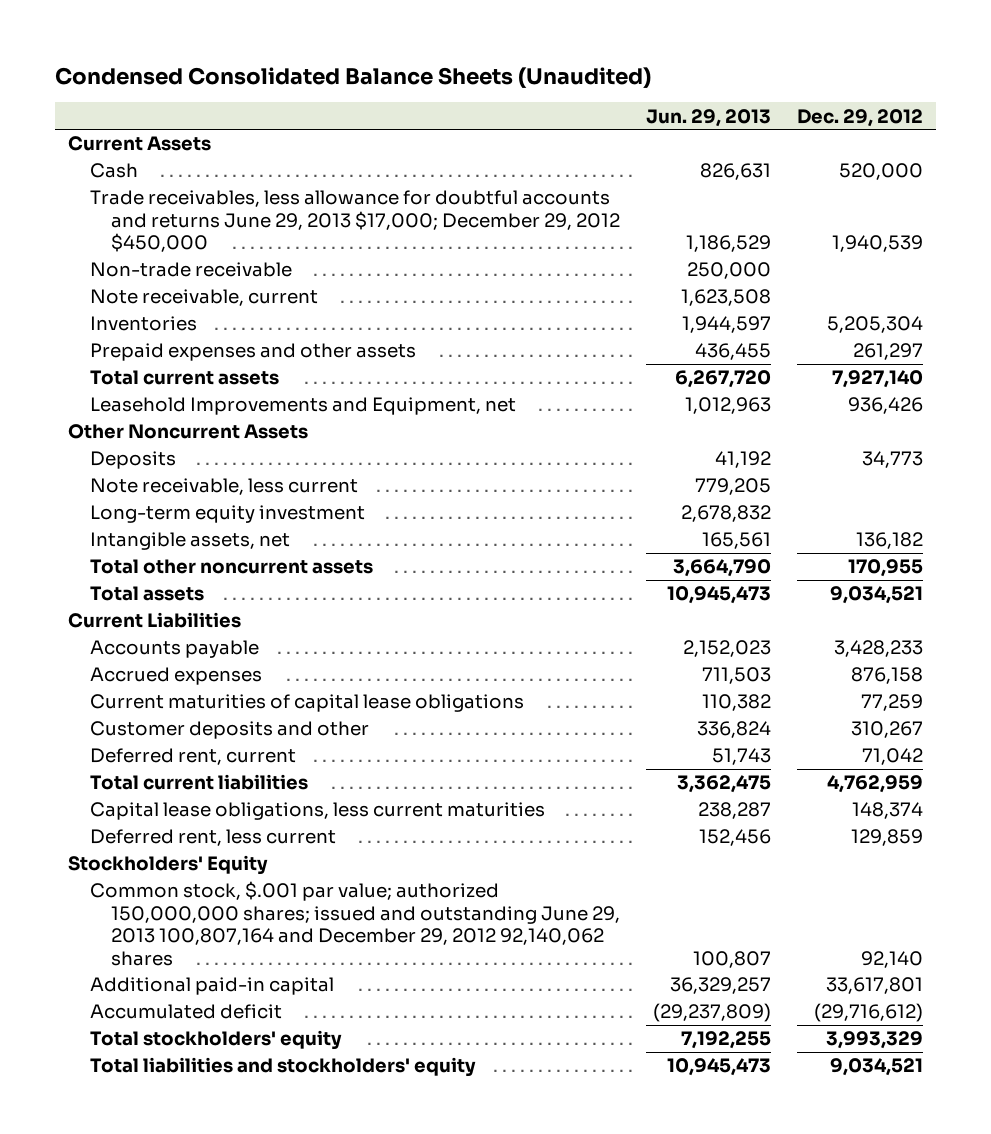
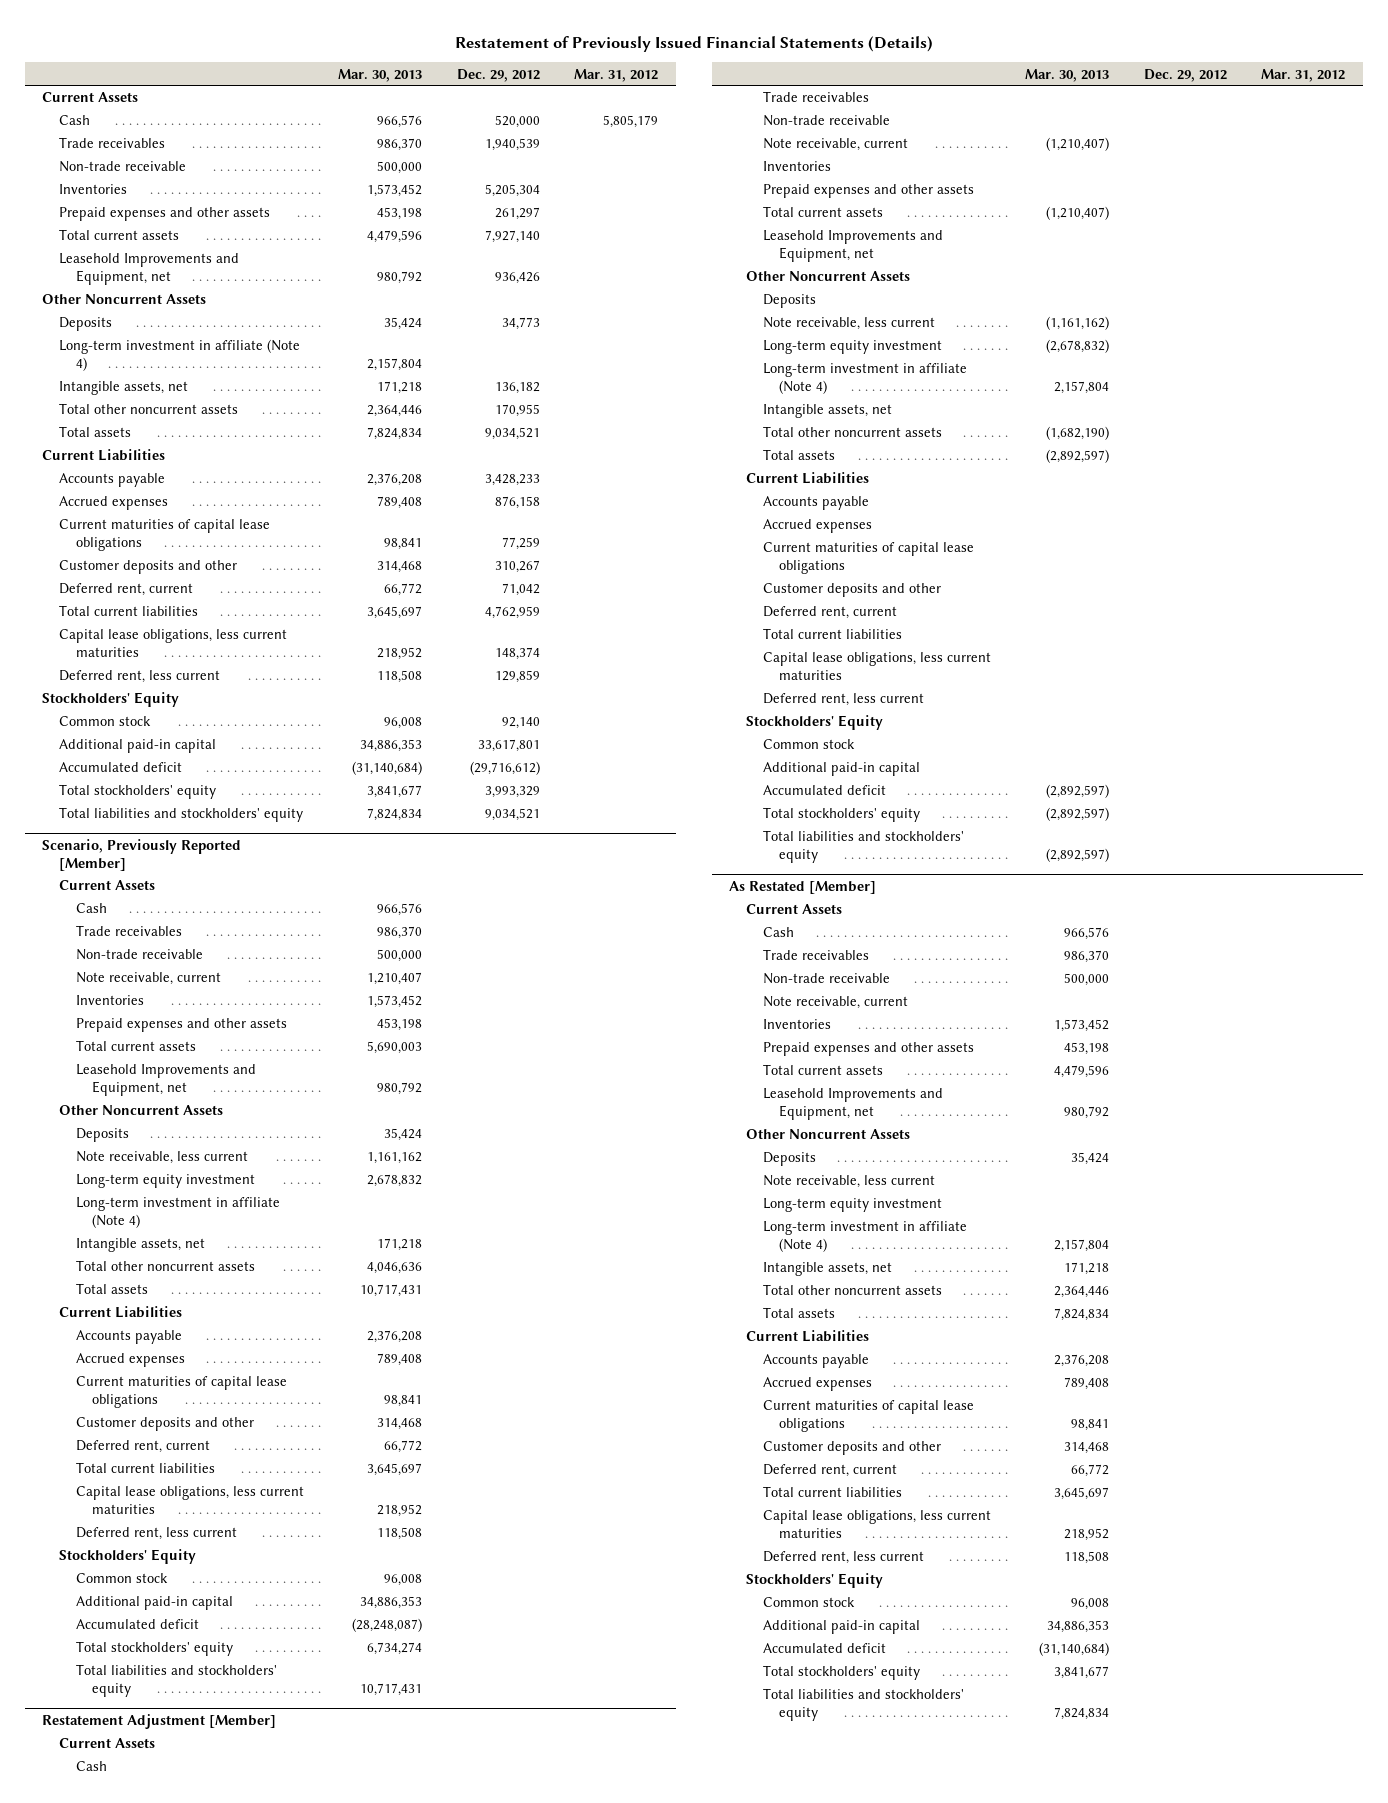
- Condensed Consolidated Balance Sheets (Unaudited)
+ Restatement of Previously Issued Financial Statements (Details)
- | Jun. 29, 2013 | Dec. 29, 2012
+ | Mar. 30, 2013 | Dec. 29, 2012 | Mar. 31, 2012
- Trade receivables, less allowance for doubtful accounts and returns June 29, 2013 $17,000; December 29, 2012 $450,000 | 1,186,529 | 1,940,539
+ Trade receivables | 986,370 | 1,940,539 |
- Note receivable, current | 1,623,508 |
- Note receivable, less current | 779,205 |
- Long-term equity investment | 2,678,832 |
+ Long-term investment in affiliate (Note 4) | 2,157,804 | |
- Common stock, $.001 par value; authorized 150,000,000 shares; issued and outstanding June 29, 2013 100,807,164 and December 29, 2012 92,140,062 shares | 100,807 | 92,140
+ Common stock | 96,008 | 92,140 |
+ Scenario, Previously Reported [Member]
+ Current Assets
+ Cash | 966,576 | |
+ Trade receivables | 986,370 | |
+ Non-trade receivable | 500,000 | |
+ Note receivable, current | 1,210,407 | |
+ Inventories | 1,573,452 | |
+ Prepaid expenses and other assets | 453,198 | |
+ Total current assets | 5,690,003 | |
+ Leasehold Improvements and Equipment, net | 980,792 | |
+ Other Noncurrent Assets
+ Deposits | 35,424 | |
+ Note receivable, less current | 1,161,162 | |
+ Long-term equity investment | 2,678,832 | |
+ Long-term investment in affiliate (Note 4)
+ Intangible assets, net | 171,218 | |
+ Total other noncurrent assets | 4,046,636 | |
+ Total assets | 10,717,431 | |
+ Current Liabilities
+ Accounts payable | 2,376,208 | |
+ Accrued expenses | 789,408 | |
+ Current maturities of capital lease obligations | 98,841 | |
+ Customer deposits and other | 314,468 | |
+ Deferred rent, current | 66,772 | |
+ Total current liabilities | 3,645,697 | |
+ Capital lease obligations, less current maturities | 218,952 | |
+ Deferred rent, less current | 118,508 | |
+ Stockholders' Equity
+ Common stock | 96,008 | |
+ Additional paid-in capital | 34,886,353 | |
+ Accumulated deficit | (28,248,087) | |
+ Total stockholders' equity | 6,734,274 | |
+ Total liabilities and stockholders' equity | 10,717,431 | |
+ Restatement Adjustment [Member]
+ Current Assets
+ Cash
+ Trade receivables
+ Non-trade receivable
+ Note receivable, current | (1,210,407) | |
+ Inventories
+ Prepaid expenses and other assets
+ Total current assets | (1,210,407) | |
+ Leasehold Improvements and Equipment, net
+ Other Noncurrent Assets
+ Deposits
+ Note receivable, less current | (1,161,162) | |
+ Long-term equity investment | (2,678,832) | |
+ Long-term investment in affiliate (Note 4) | 2,157,804 | |
+ Intangible assets, net
+ Total other noncurrent assets | (1,682,190) | |
+ Total assets | (2,892,597) | |
+ Current Liabilities
+ Accounts payable
+ Accrued expenses
+ Current maturities of capital lease obligations
+ Customer deposits and other
+ Deferred rent, current
+ Total current liabilities
+ Capital lease obligations, less current maturities
+ Deferred rent, less current
+ Stockholders' Equity
+ Common stock
+ Additional paid-in capital
+ Accumulated deficit | (2,892,597) | |
+ Total stockholders' equity | (2,892,597) | |
+ Total liabilities and stockholders' equity | (2,892,597) | |
+ As Restated [Member]
+ Current Assets
+ Cash | 966,576 | |
+ Trade receivables | 986,370 | |
+ Non-trade receivable | 500,000 | |
+ Note receivable, current
+ Inventories | 1,573,452 | |
+ Prepaid expenses and other assets | 453,198 | |
+ Total current assets | 4,479,596 | |
+ Leasehold Improvements and Equipment, net | 980,792 | |
+ Other Noncurrent Assets
+ Deposits | 35,424 | |
+ Note receivable, less current
+ Long-term equity investment
+ Long-term investment in affiliate (Note 4) | 2,157,804 | |
+ Intangible assets, net | 171,218 | |
+ Total other noncurrent assets | 2,364,446 | |
+ Total assets | 7,824,834 | |
+ Current Liabilities
+ Accounts payable | 2,376,208 | |
+ Accrued expenses | 789,408 | |
+ Current maturities of capital lease obligations | 98,841 | |
+ Customer deposits and other | 314,468 | |
+ Deferred rent, current | 66,772 | |
+ Total current liabilities | 3,645,697 | |
+ Capital lease obligations, less current maturities | 218,952 | |
+ Deferred rent, less current | 118,508 | |
+ Stockholders' Equity
+ Common stock | 96,008 | |
+ Additional paid-in capital | 34,886,353 | |
+ Accumulated deficit | (31,140,684) | |
+ Total stockholders' equity | 3,841,677 | |
+ Total liabilities and stockholders' equity | 7,824,834 | |

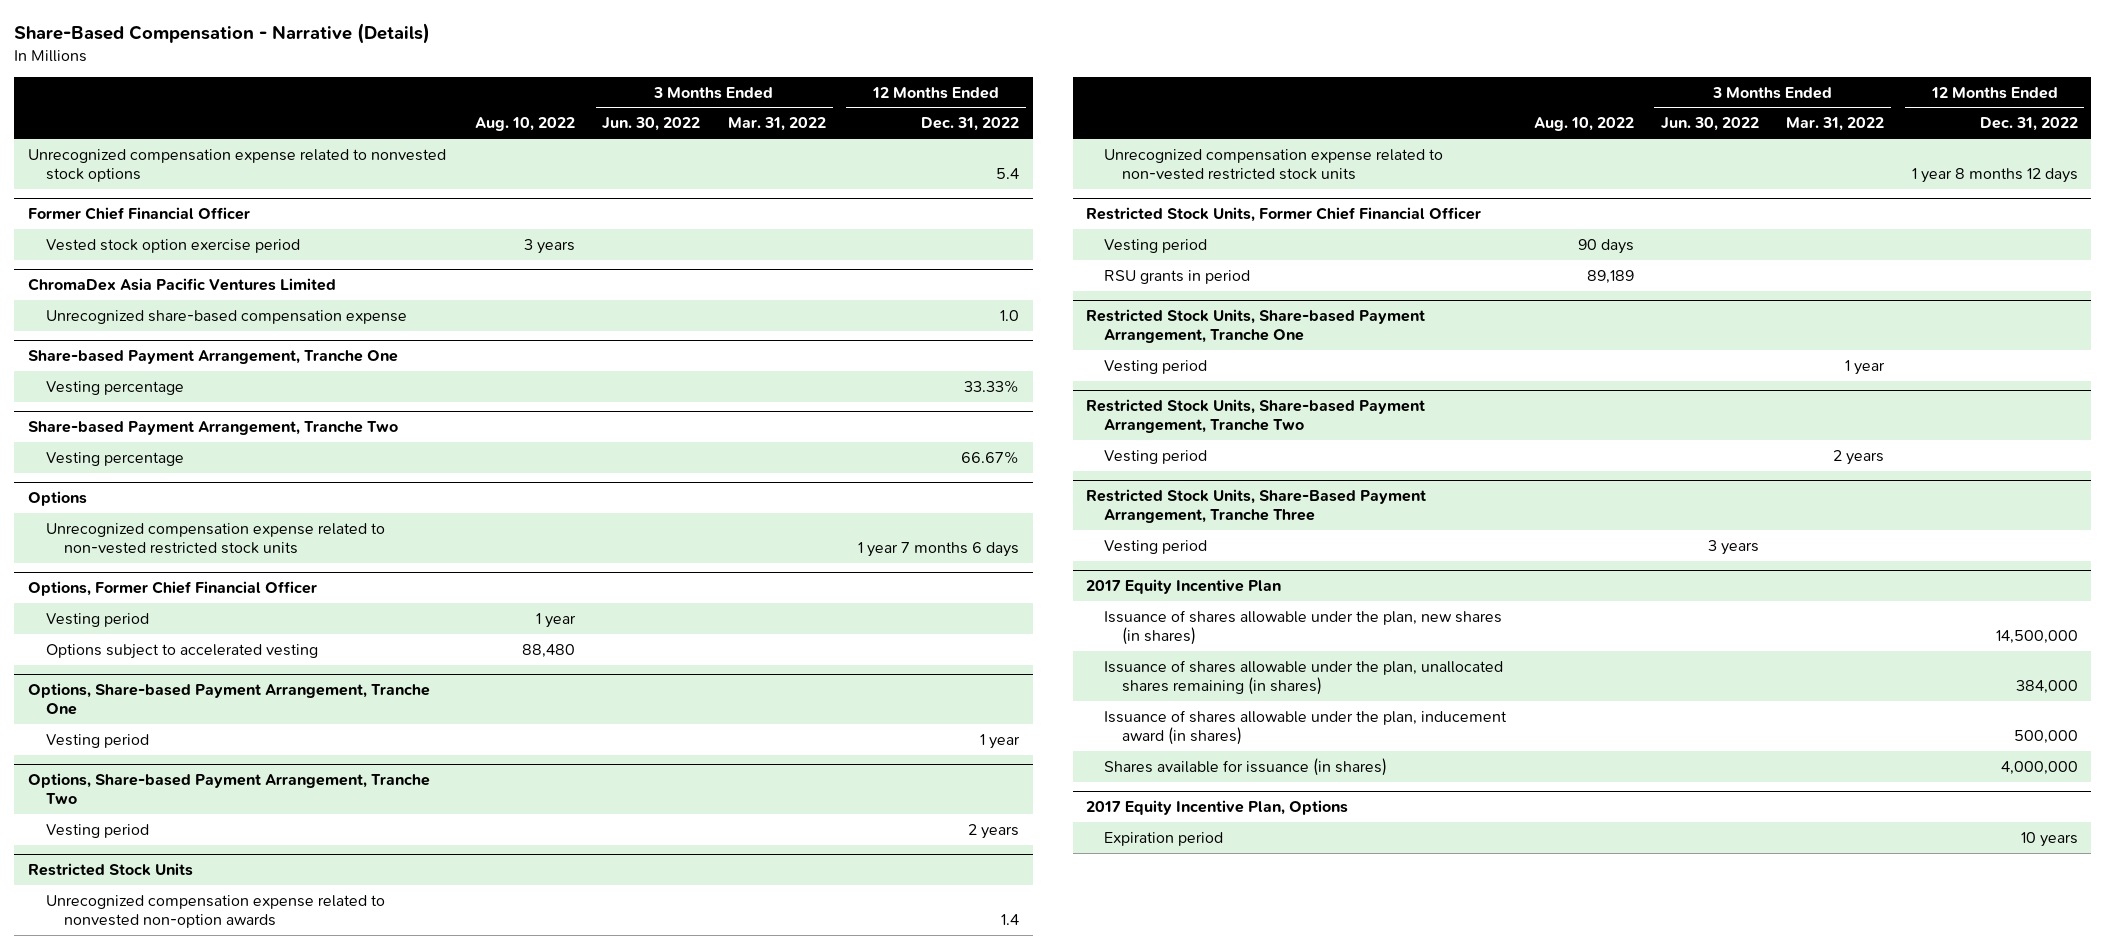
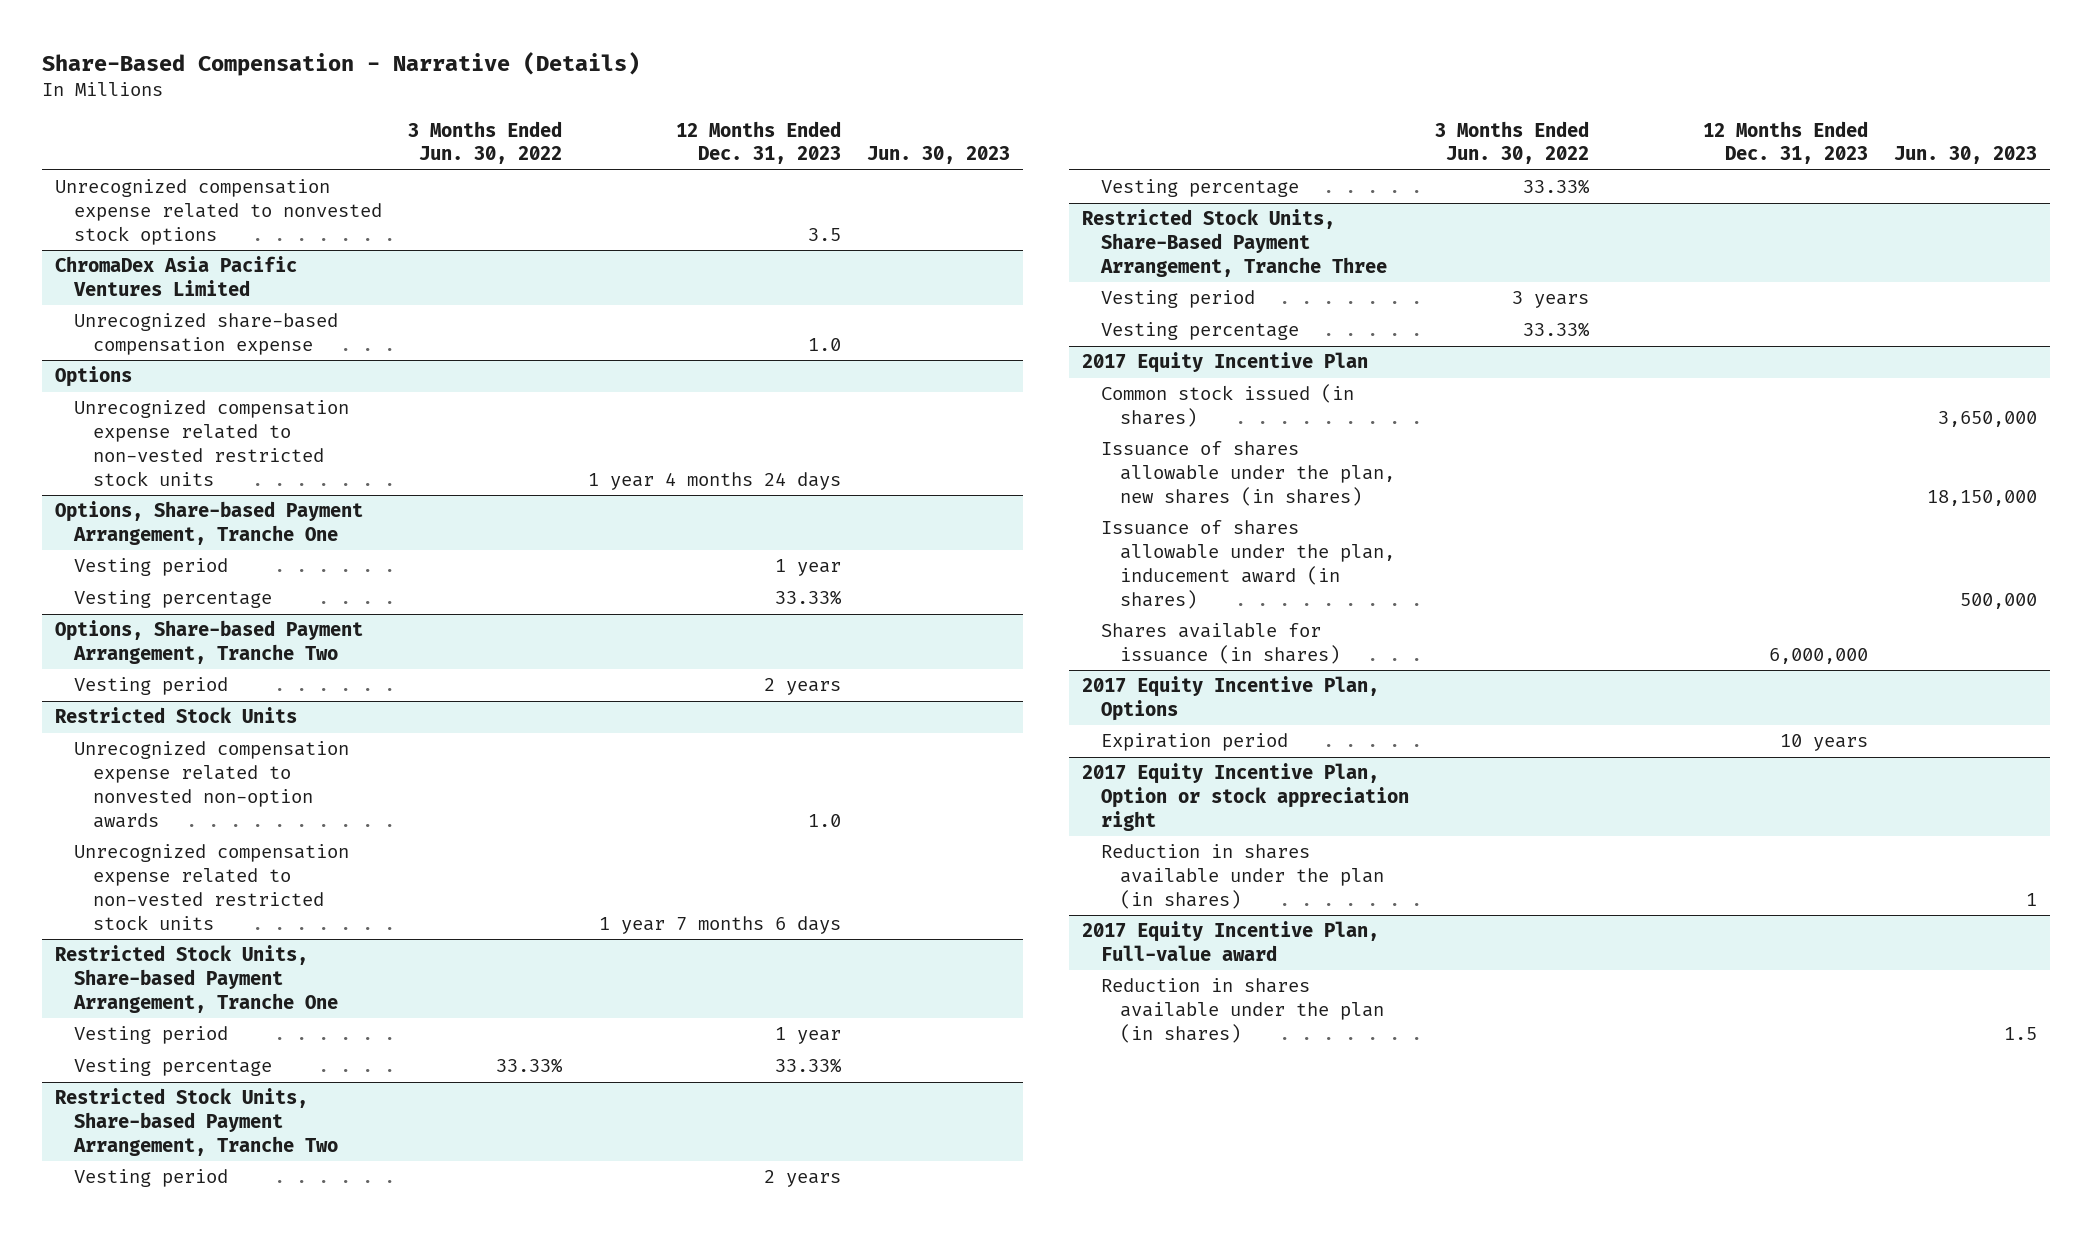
- | Aug. 10, 2022 | 3 Months Ended Jun. 30, 2022 | 3 Months Ended Mar. 31, 2022 | 12 Months Ended Dec. 31, 2022
+ | 3 Months Ended Jun. 30, 2022 | 12 Months Ended Dec. 31, 2023 | Jun. 30, 2023
- Former Chief Financial Officer
- Vested stock option exercise period | 3 years | | |
- Share-based Payment Arrangement, Tranche One
- Vesting percentage | | | | 33.33%
- Share-based Payment Arrangement, Tranche Two
- Vesting percentage | | | | 66.67%
- Options, Former Chief Financial Officer
- Vesting period | 1 year | | |
- Options subject to accelerated vesting | 88,480 | | |
@ Options, Share-based Payment Arrangement, Tranche One
+ Vesting percentage | | 33.33% |
- Restricted Stock Units, Former Chief Financial Officer
- Vesting period | 90 days | | |
- RSU grants in period | 89,189 | | |
@ Restricted Stock Units, Share-based Payment Arrangement, Tranche One
+ Vesting percentage | 33.33% | 33.33% |
@ Restricted Stock Units, Share-based Payment Arrangement, Tranche Two
+ Vesting percentage | 33.33% | |
@ Restricted Stock Units, Share-Based Payment Arrangement, Tranche Three
+ Vesting percentage | 33.33% | |
@ 2017 Equity Incentive Plan
+ Common stock issued (in shares) | | | 3,650,000
- Issuance of shares allowable under the plan, unallocated shares remaining (in shares) | | | | 384,000
+ 2017 Equity Incentive Plan, Option or stock appreciation right
+ Reduction in shares available under the plan (in shares) | | | 1
+ 2017 Equity Incentive Plan, Full-value award
+ Reduction in shares available under the plan (in shares) | | | 1.5

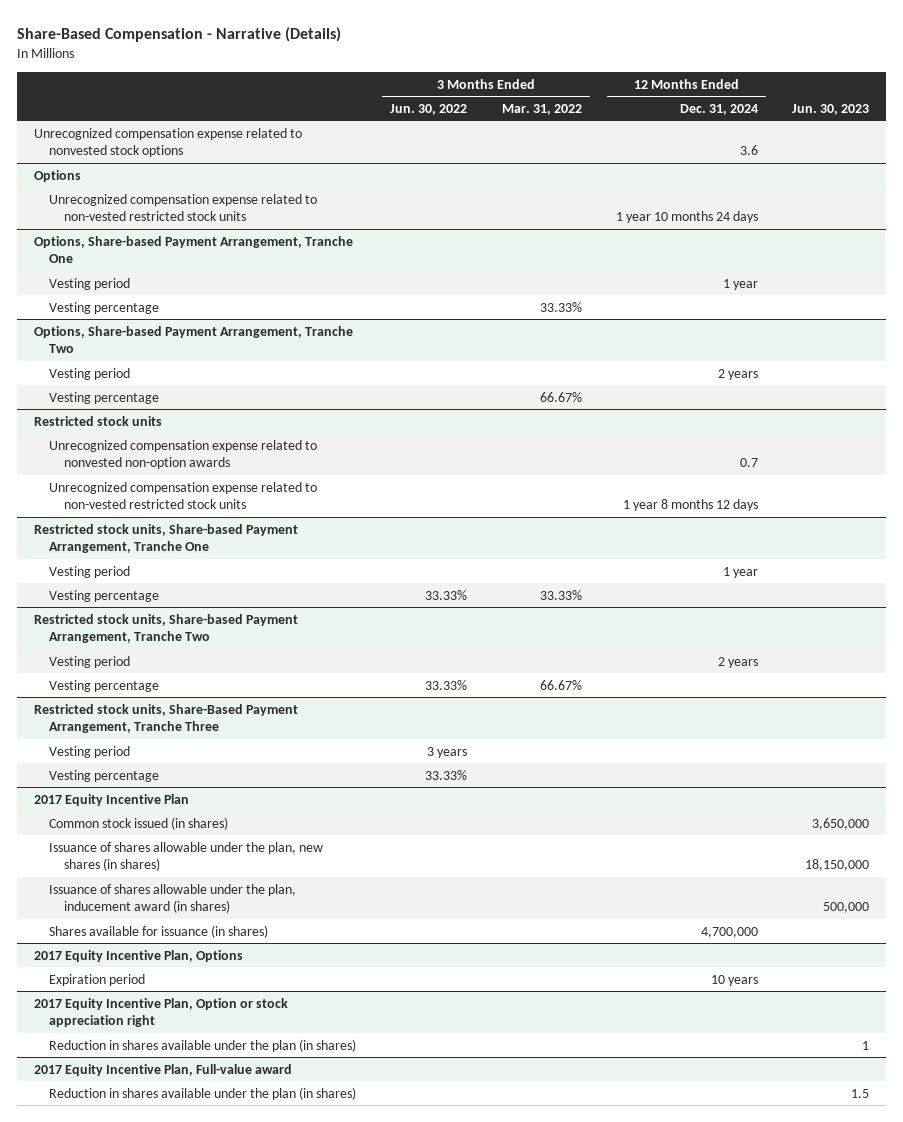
- | 3 Months Ended Jun. 30, 2022 | 12 Months Ended Dec. 31, 2023 | Jun. 30, 2023
+ | 3 Months Ended Jun. 30, 2022 | 3 Months Ended Mar. 31, 2022 | 12 Months Ended Dec. 31, 2024 | Jun. 30, 2023
- ChromaDex Asia Pacific Ventures Limited
- Unrecognized share-based compensation expense | | 1.0 |
- Restricted Stock Units
@ Options, Share-based Payment Arrangement, Tranche Two
+ Vesting percentage | | 66.67% | |
+ Restricted stock units
- Restricted Stock Units, Share-based Payment Arrangement, Tranche One
+ Restricted stock units, Share-based Payment Arrangement, Tranche One
- Restricted Stock Units, Share-based Payment Arrangement, Tranche Two
+ Restricted stock units, Share-based Payment Arrangement, Tranche Two
- Restricted Stock Units, Share-Based Payment Arrangement, Tranche Three
+ Restricted stock units, Share-Based Payment Arrangement, Tranche Three

